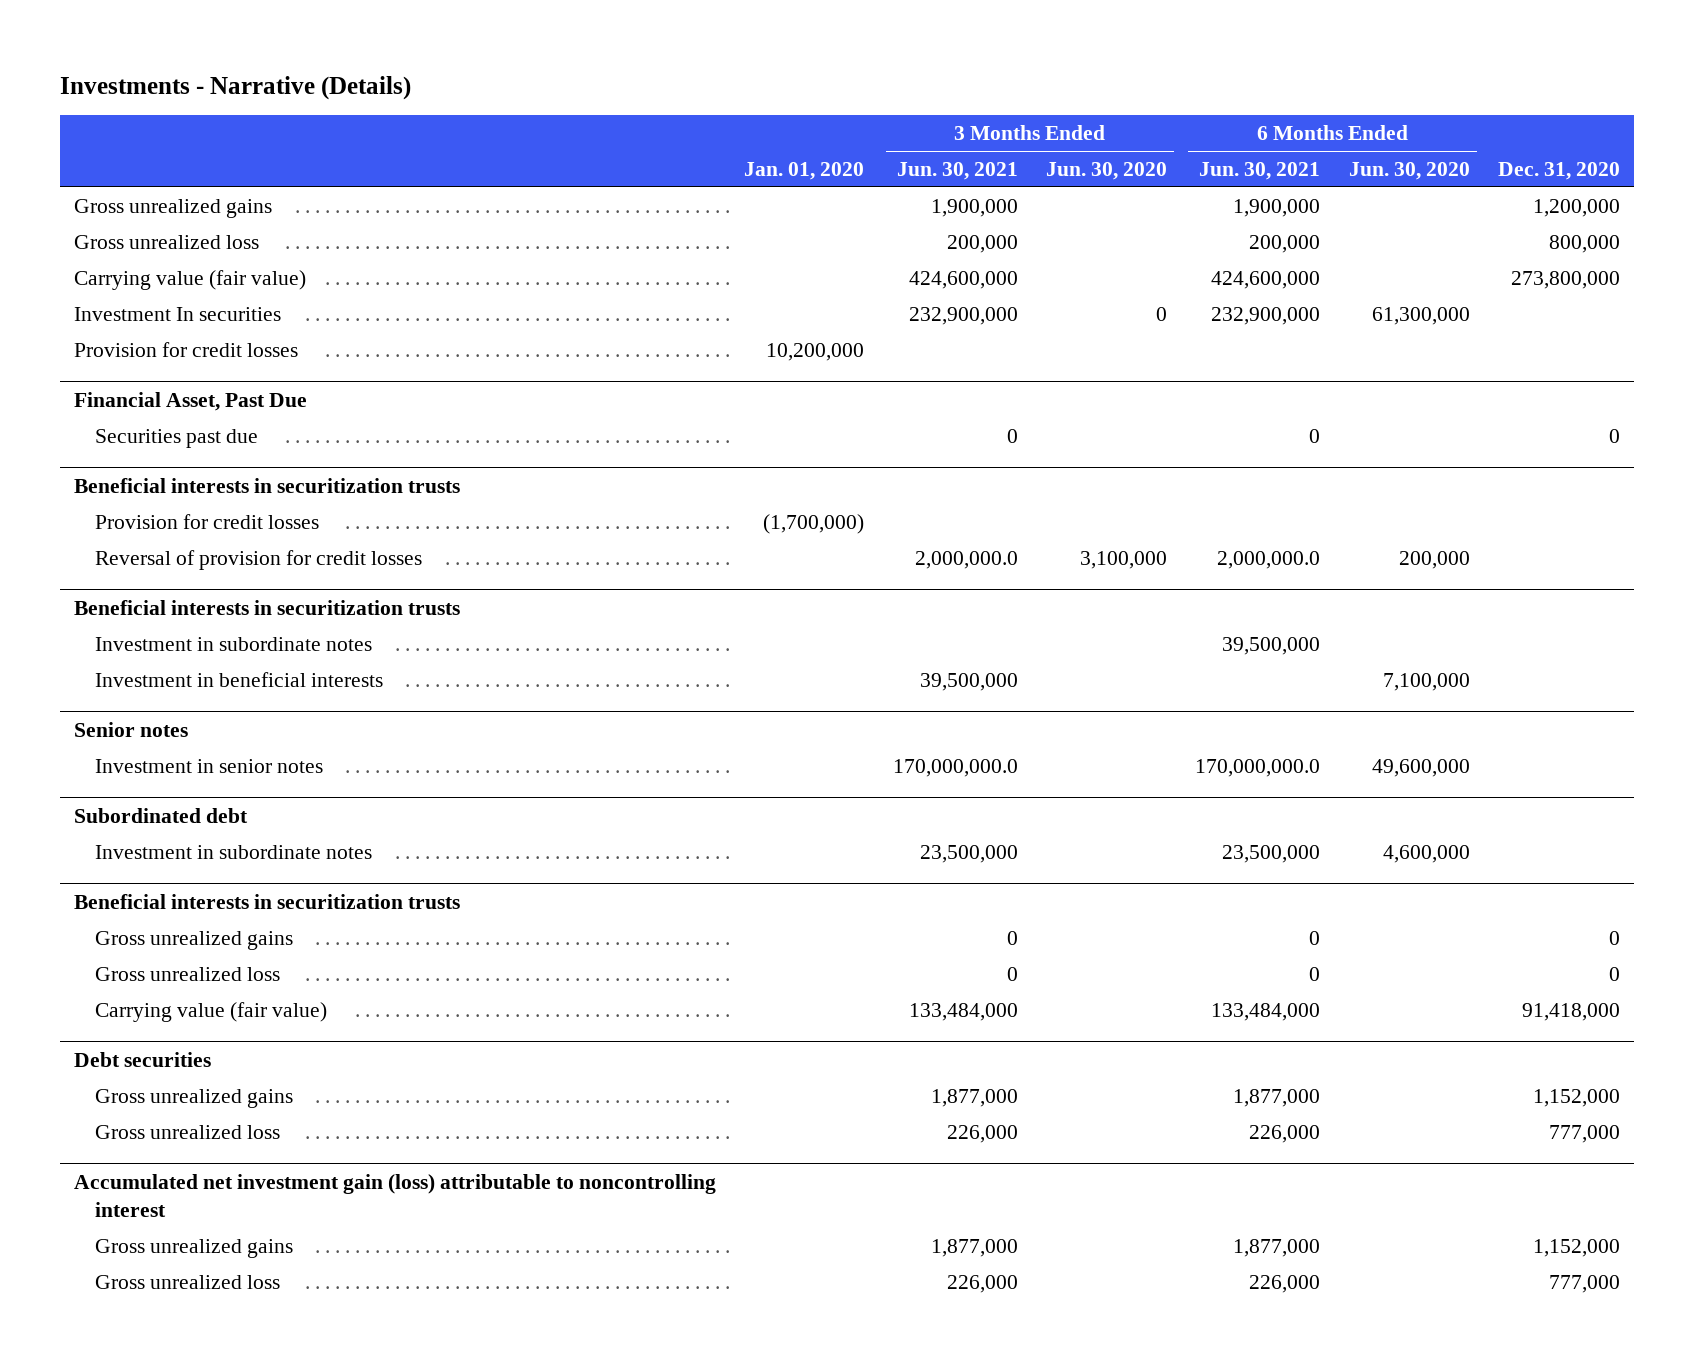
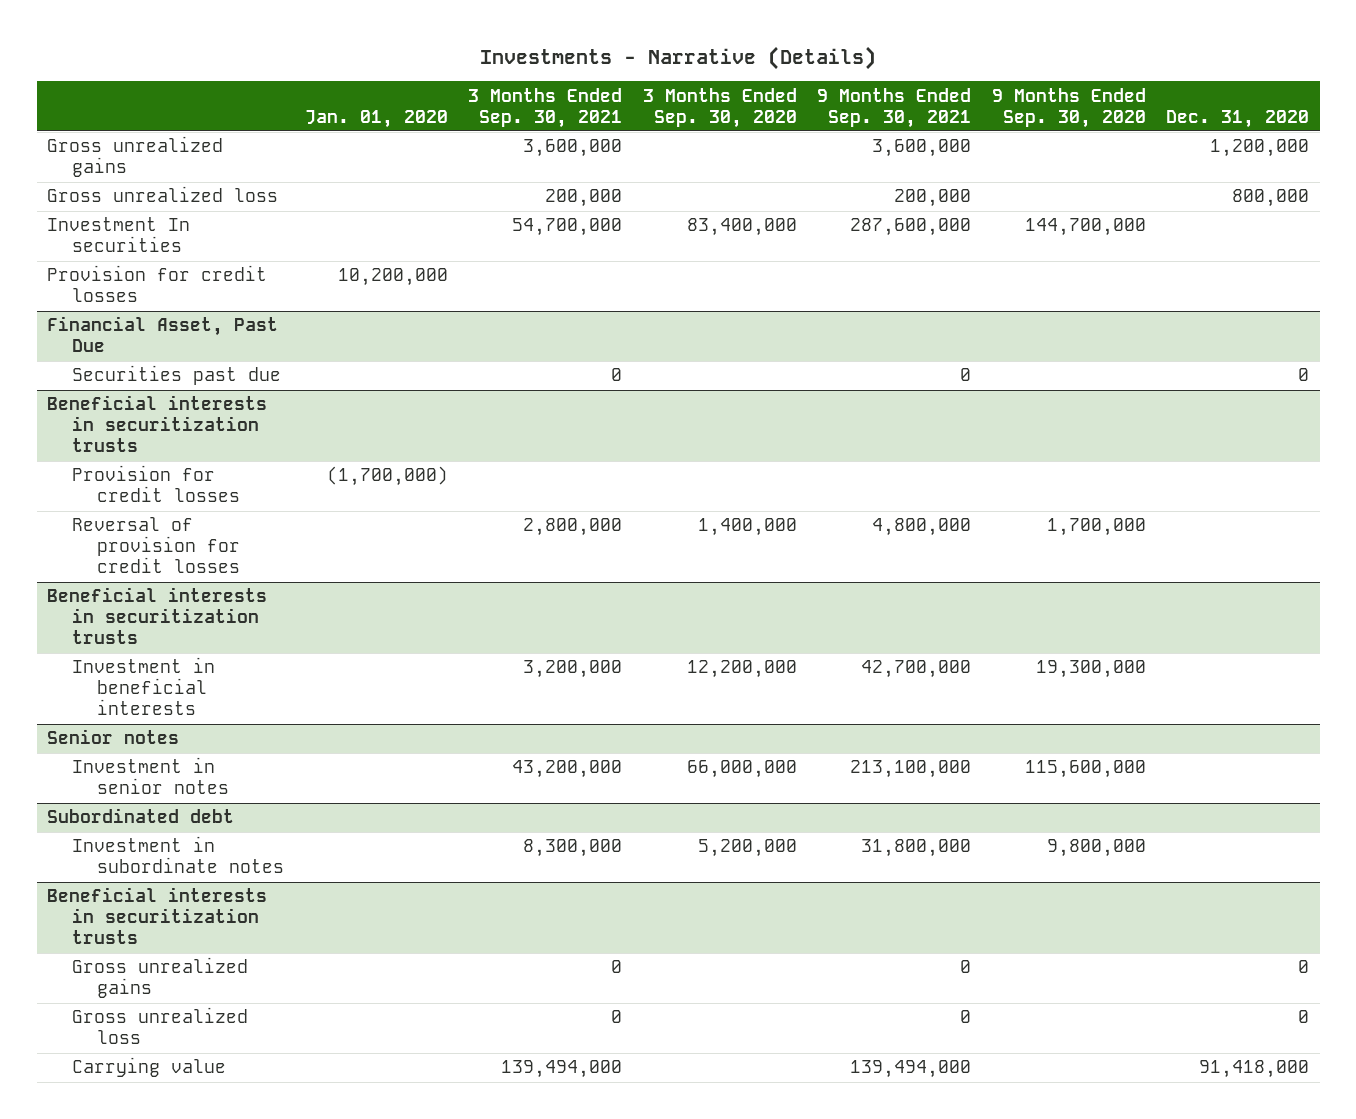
- | Jan. 01, 2020 | 3 Months Ended Jun. 30, 2021 | 3 Months Ended Jun. 30, 2020 | 6 Months Ended Jun. 30, 2021 | 6 Months Ended Jun. 30, 2020 | Dec. 31, 2020
+ | Jan. 01, 2020 | 3 Months Ended Sep. 30, 2021 | 3 Months Ended Sep. 30, 2020 | 9 Months Ended Sep. 30, 2021 | 9 Months Ended Sep. 30, 2020 | Dec. 31, 2020
- Carrying value (fair value) | | 424,600,000 | | 424,600,000 | | 273,800,000
@ Beneficial interests in securitization trusts
- Investment in subordinate notes | | | | 39,500,000 | |
- Carrying value (fair value) | | 133,484,000 | | 133,484,000 | | 91,418,000
- Debt securities
- Gross unrealized gains | | 1,877,000 | | 1,877,000 | | 1,152,000
- Gross unrealized loss | | 226,000 | | 226,000 | | 777,000
- Accumulated net investment gain (loss) attributable to noncontrolling interest
- Gross unrealized gains | | 1,877,000 | | 1,877,000 | | 1,152,000
- Gross unrealized loss | | 226,000 | | 226,000 | | 777,000
@ Beneficial interests in securitization trusts
+ Carrying value | | 139,494,000 | | 139,494,000 | | 91,418,000

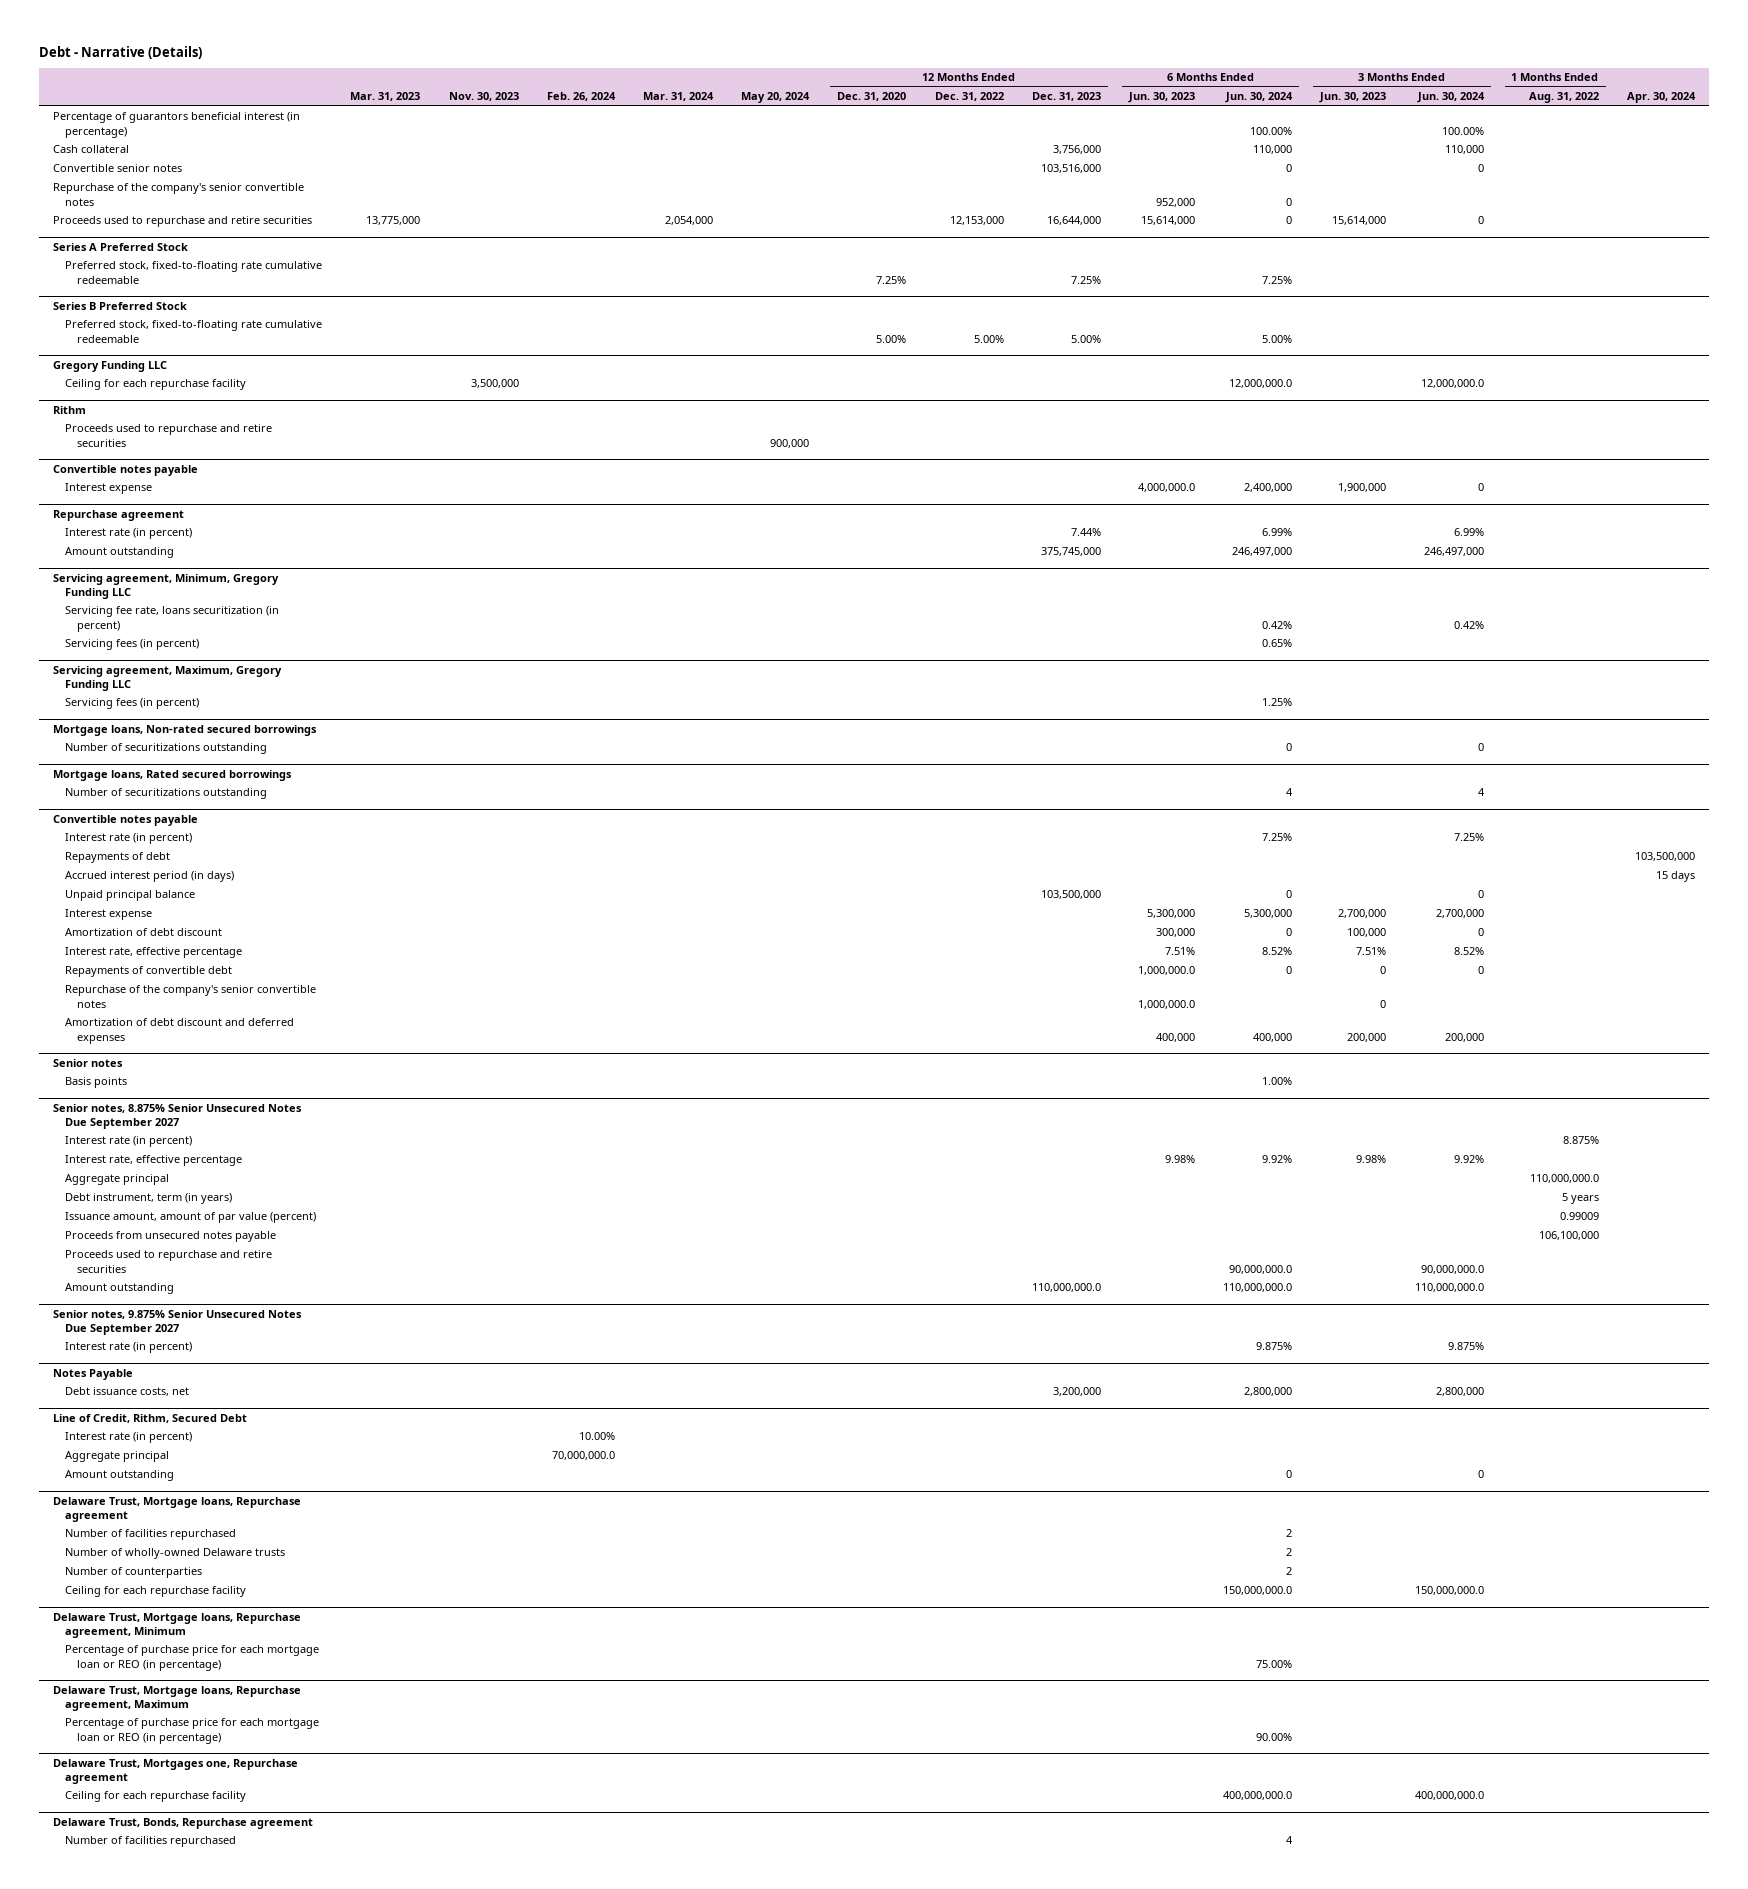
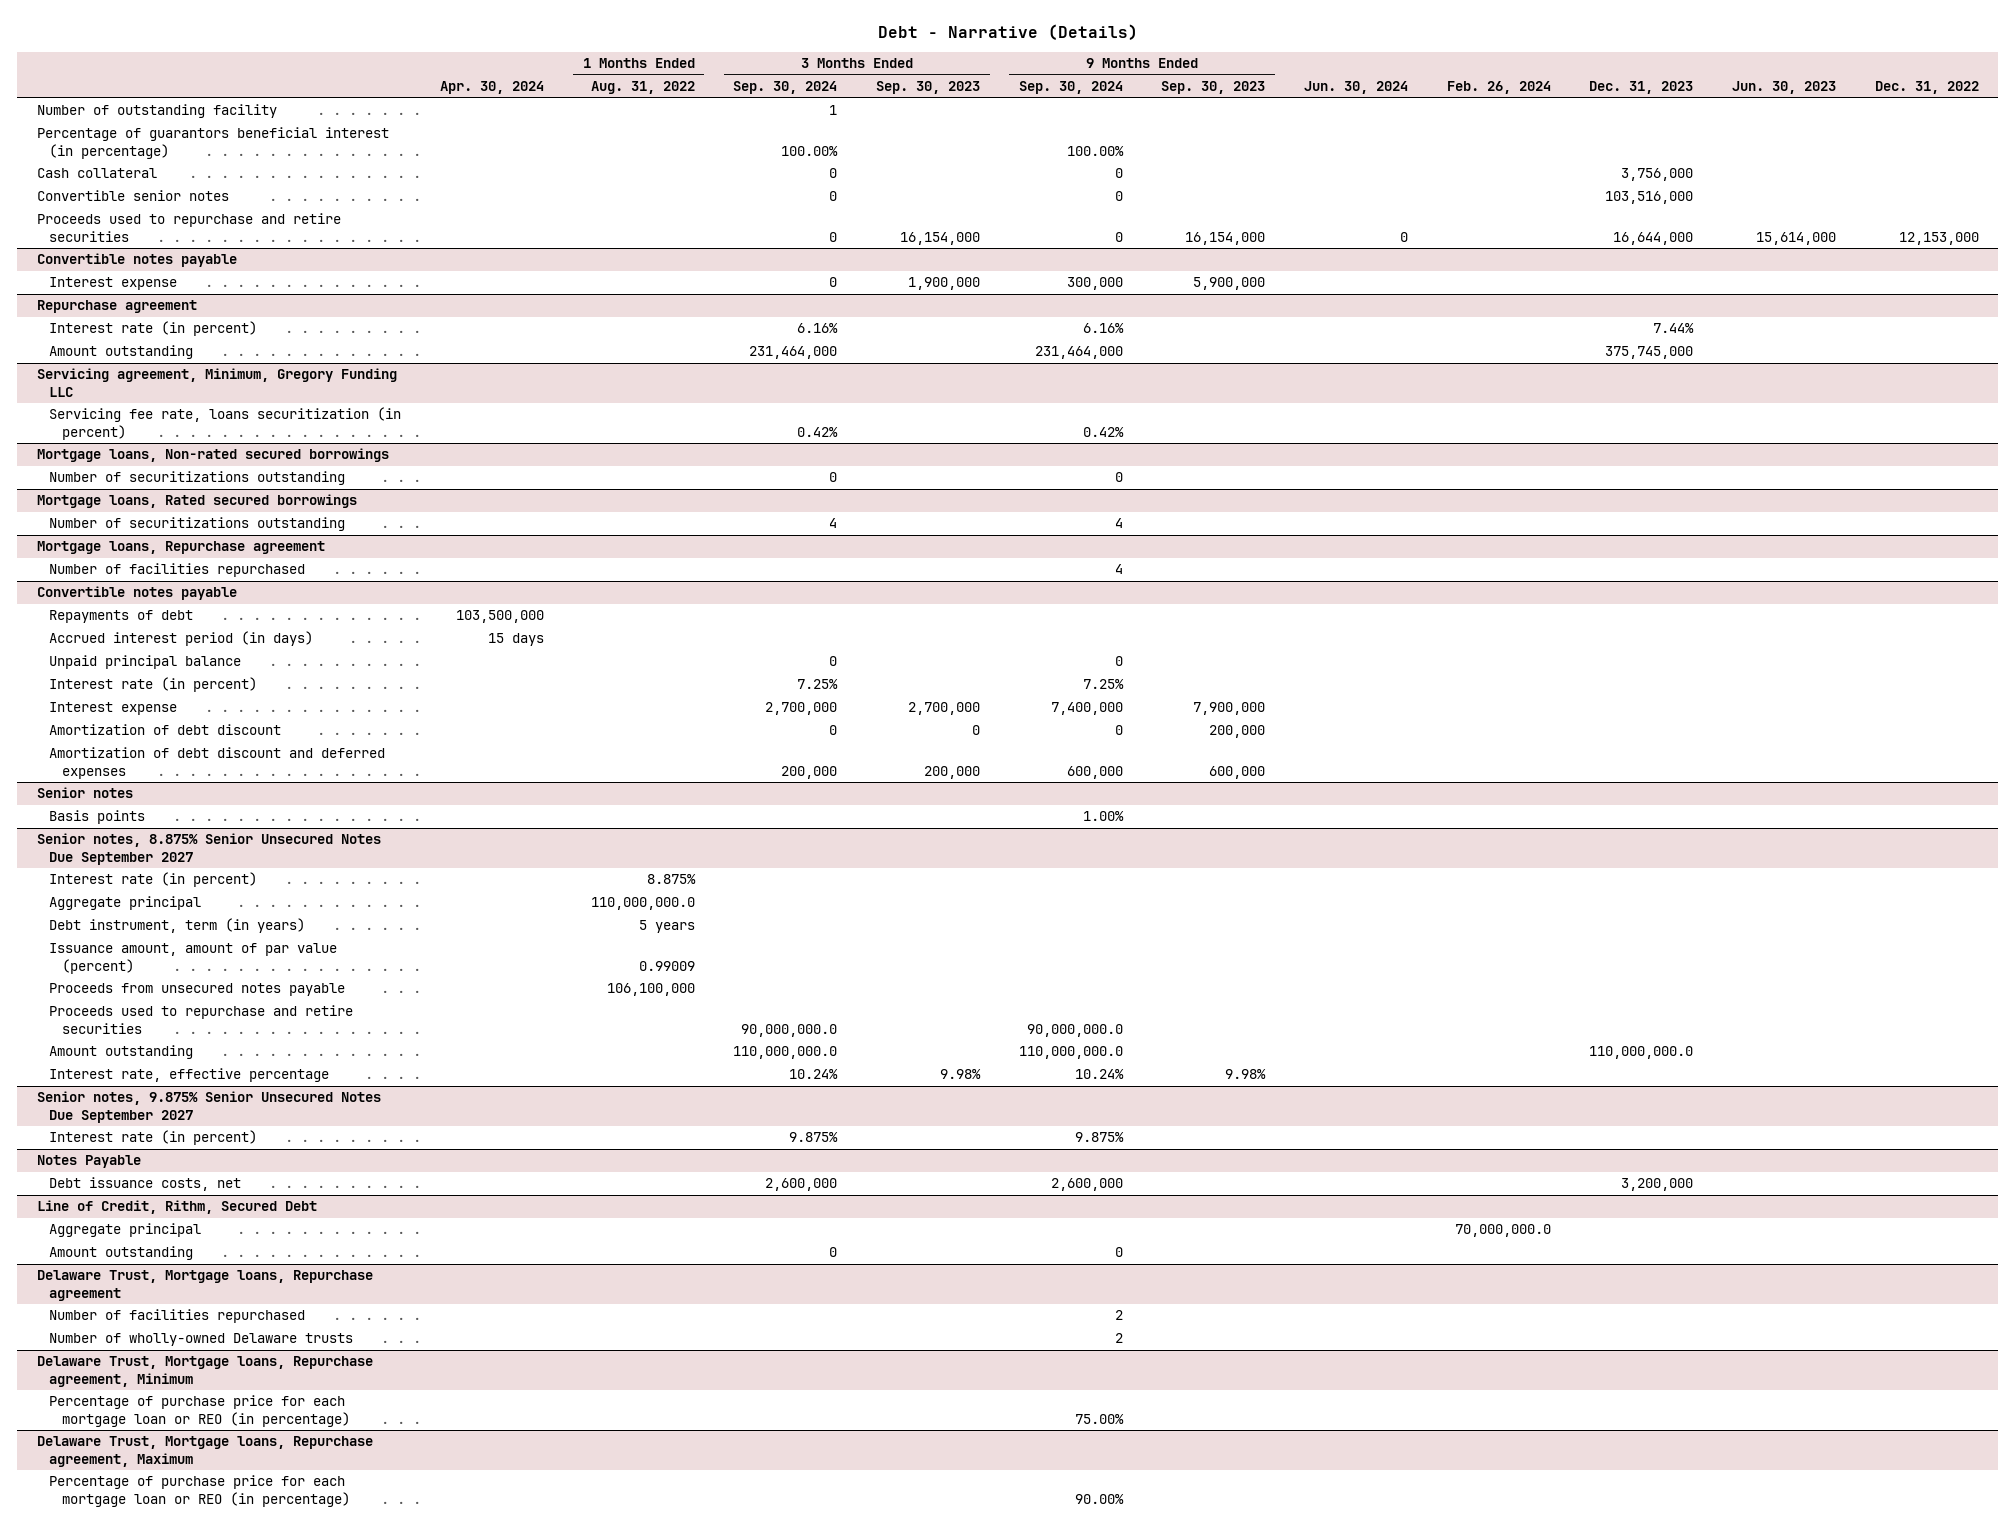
- | Mar. 31, 2023 | Nov. 30, 2023 | Feb. 26, 2024 | Mar. 31, 2024 | May 20, 2024 | 12 Months Ended Dec. 31, 2020 | 12 Months Ended Dec. 31, 2022 | 12 Months Ended Dec. 31, 2023 | 6 Months Ended Jun. 30, 2023 | 6 Months Ended Jun. 30, 2024 | 3 Months Ended Jun. 30, 2023 | 3 Months Ended Jun. 30, 2024 | 1 Months Ended Aug. 31, 2022 | Apr. 30, 2024
+ | Apr. 30, 2024 | 1 Months Ended Aug. 31, 2022 | 3 Months Ended Sep. 30, 2024 | 3 Months Ended Sep. 30, 2023 | 9 Months Ended Sep. 30, 2024 | 9 Months Ended Sep. 30, 2023 | Jun. 30, 2024 | Feb. 26, 2024 | Dec. 31, 2023 | Jun. 30, 2023 | Dec. 31, 2022
+ Number of outstanding facility | | | 1 | | | | | | | |
- Repurchase of the company's senior convertible notes | | | | | | | | | 952,000 | 0 | | | |
- Series A Preferred Stock
- Preferred stock, fixed-to-floating rate cumulative redeemable | | | | | | 7.25% | | 7.25% | | 7.25% | | | |
- Series B Preferred Stock
- Preferred stock, fixed-to-floating rate cumulative redeemable | | | | | | 5.00% | 5.00% | 5.00% | | 5.00% | | | |
- Gregory Funding LLC
- Ceiling for each repurchase facility | | 3,500,000 | | | | | | | | 12,000,000.0 | | 12,000,000.0 | |
- Rithm
- Proceeds used to repurchase and retire securities | | | | | 900,000 | | | | | | | | |
@ Servicing agreement, Minimum, Gregory Funding LLC
- Servicing fees (in percent) | | | | | | | | | | 0.65% | | | |
- Servicing agreement, Maximum, Gregory Funding LLC
- Servicing fees (in percent) | | | | | | | | | | 1.25% | | | |
+ Mortgage loans, Repurchase agreement
+ Number of facilities repurchased | | | | | 4 | | | | | |
@ Convertible notes payable
moved down: Interest rate (in percent) | | | 7.25% | | 7.25% | | | | | |
- Interest rate, effective percentage | | | | | | | | | 7.51% | 8.52% | 7.51% | 8.52% | |
- Repayments of convertible debt | | | | | | | | | 1,000,000.0 | 0 | 0 | 0 | |
- Repurchase of the company's senior convertible notes | | | | | | | | | 1,000,000.0 | | 0 | | |
@ Senior notes, 8.875% Senior Unsecured Notes Due September 2027
moved down: Interest rate, effective percentage | | | 10.24% | 9.98% | 10.24% | 9.98% | | | | |
@ Line of Credit, Rithm, Secured Debt
- Interest rate (in percent) | | | 10.00% | | | | | | | | | | |
@ Delaware Trust, Mortgage loans, Repurchase agreement
- Number of counterparties | | | | | | | | | | 2 | | | |
- Ceiling for each repurchase facility | | | | | | | | | | 150,000,000.0 | | 150,000,000.0 | |
- Delaware Trust, Mortgages one, Repurchase agreement
- Ceiling for each repurchase facility | | | | | | | | | | 400,000,000.0 | | 400,000,000.0 | |
- Delaware Trust, Bonds, Repurchase agreement
- Number of facilities repurchased | | | | | | | | | | 4 | | | |

